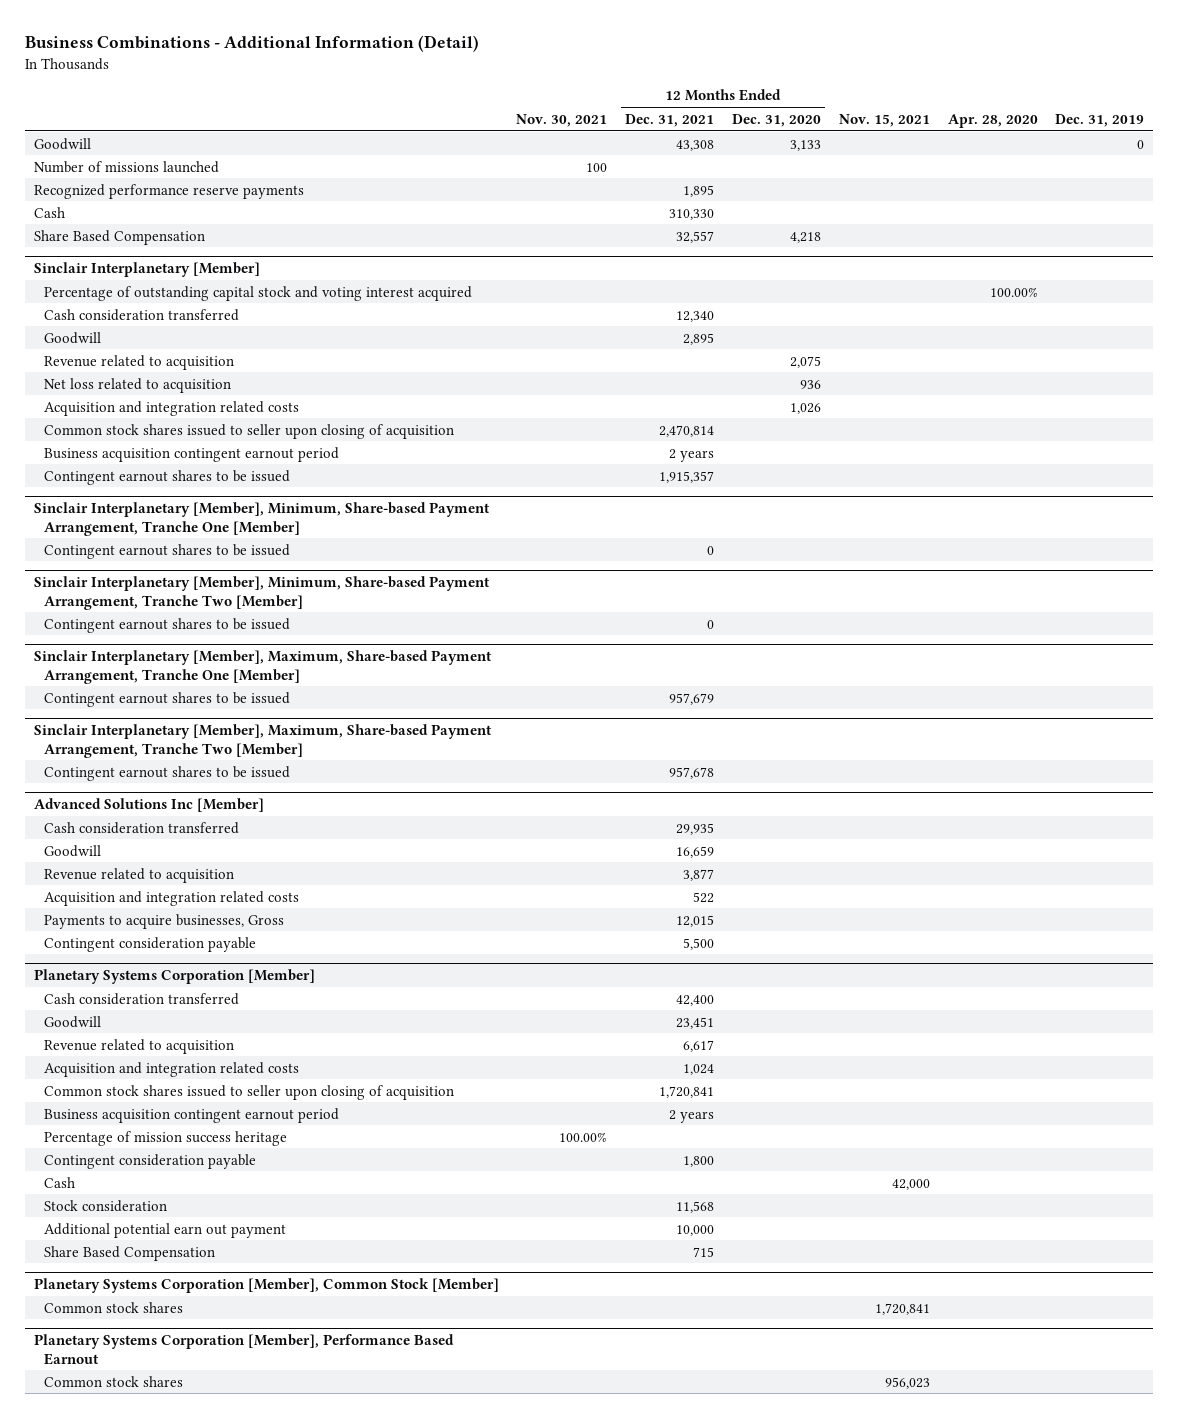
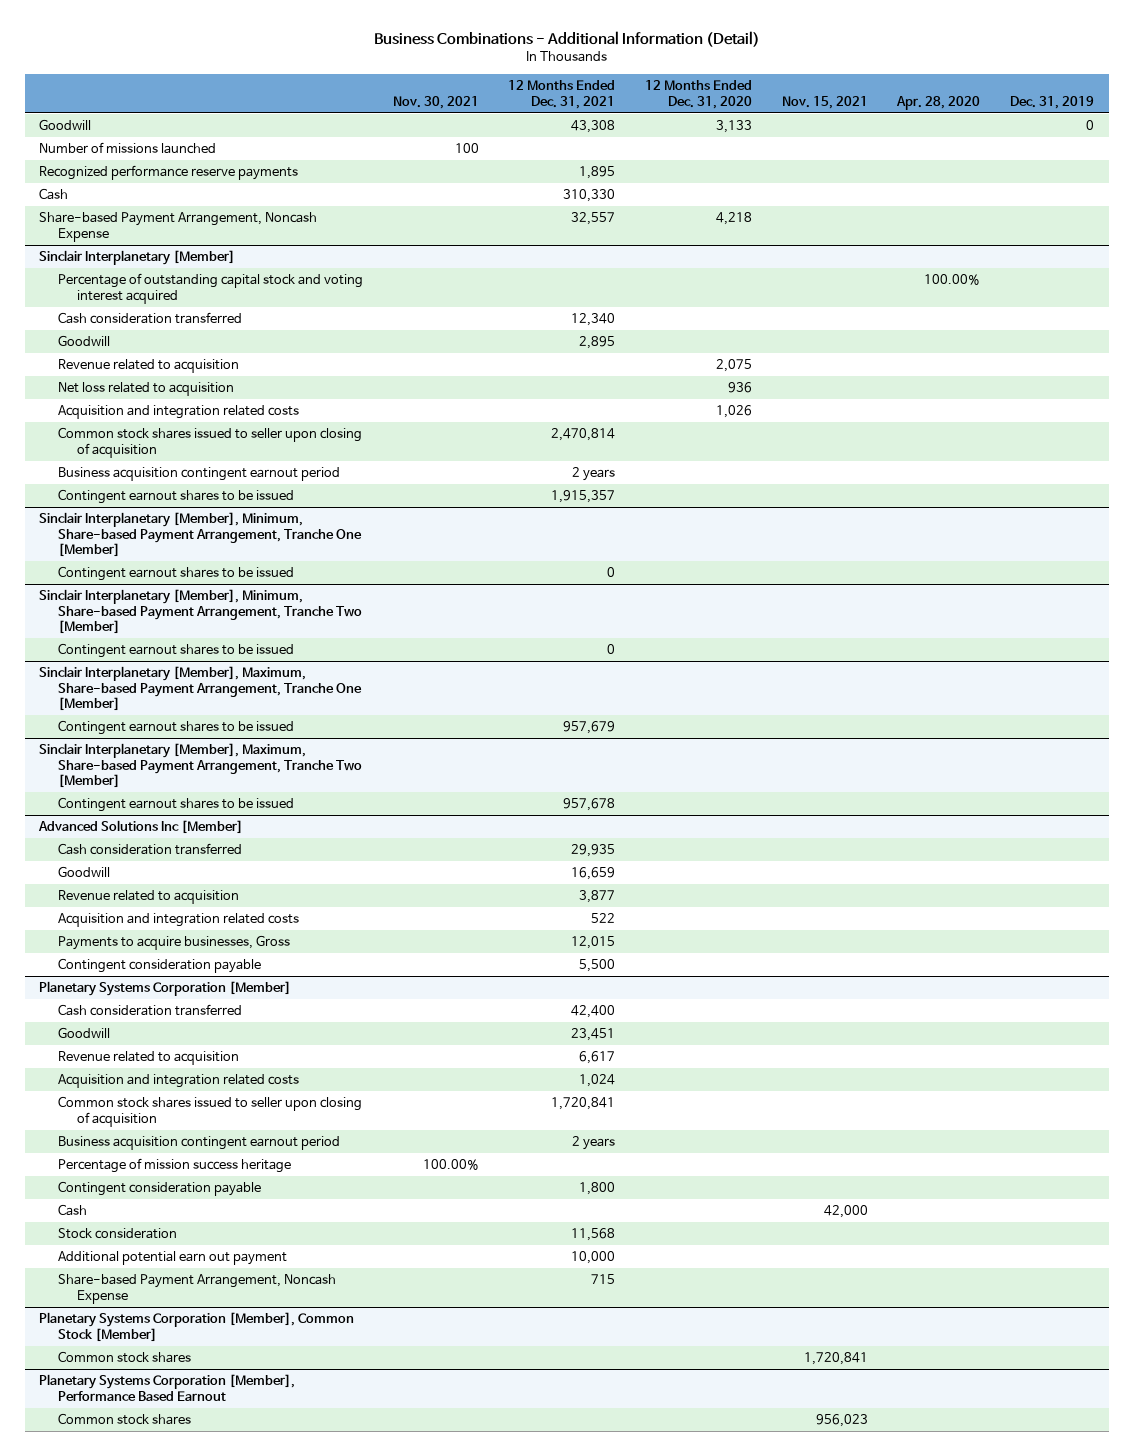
- Share Based Compensation | | 32,557 | 4,218 | | |
+ Share-based Payment Arrangement, Noncash Expense | | 32,557 | 4,218 | | |
@ Planetary Systems Corporation [Member]
- Share Based Compensation | | 715 | | | |
+ Share-based Payment Arrangement, Noncash Expense | | 715 | | | |

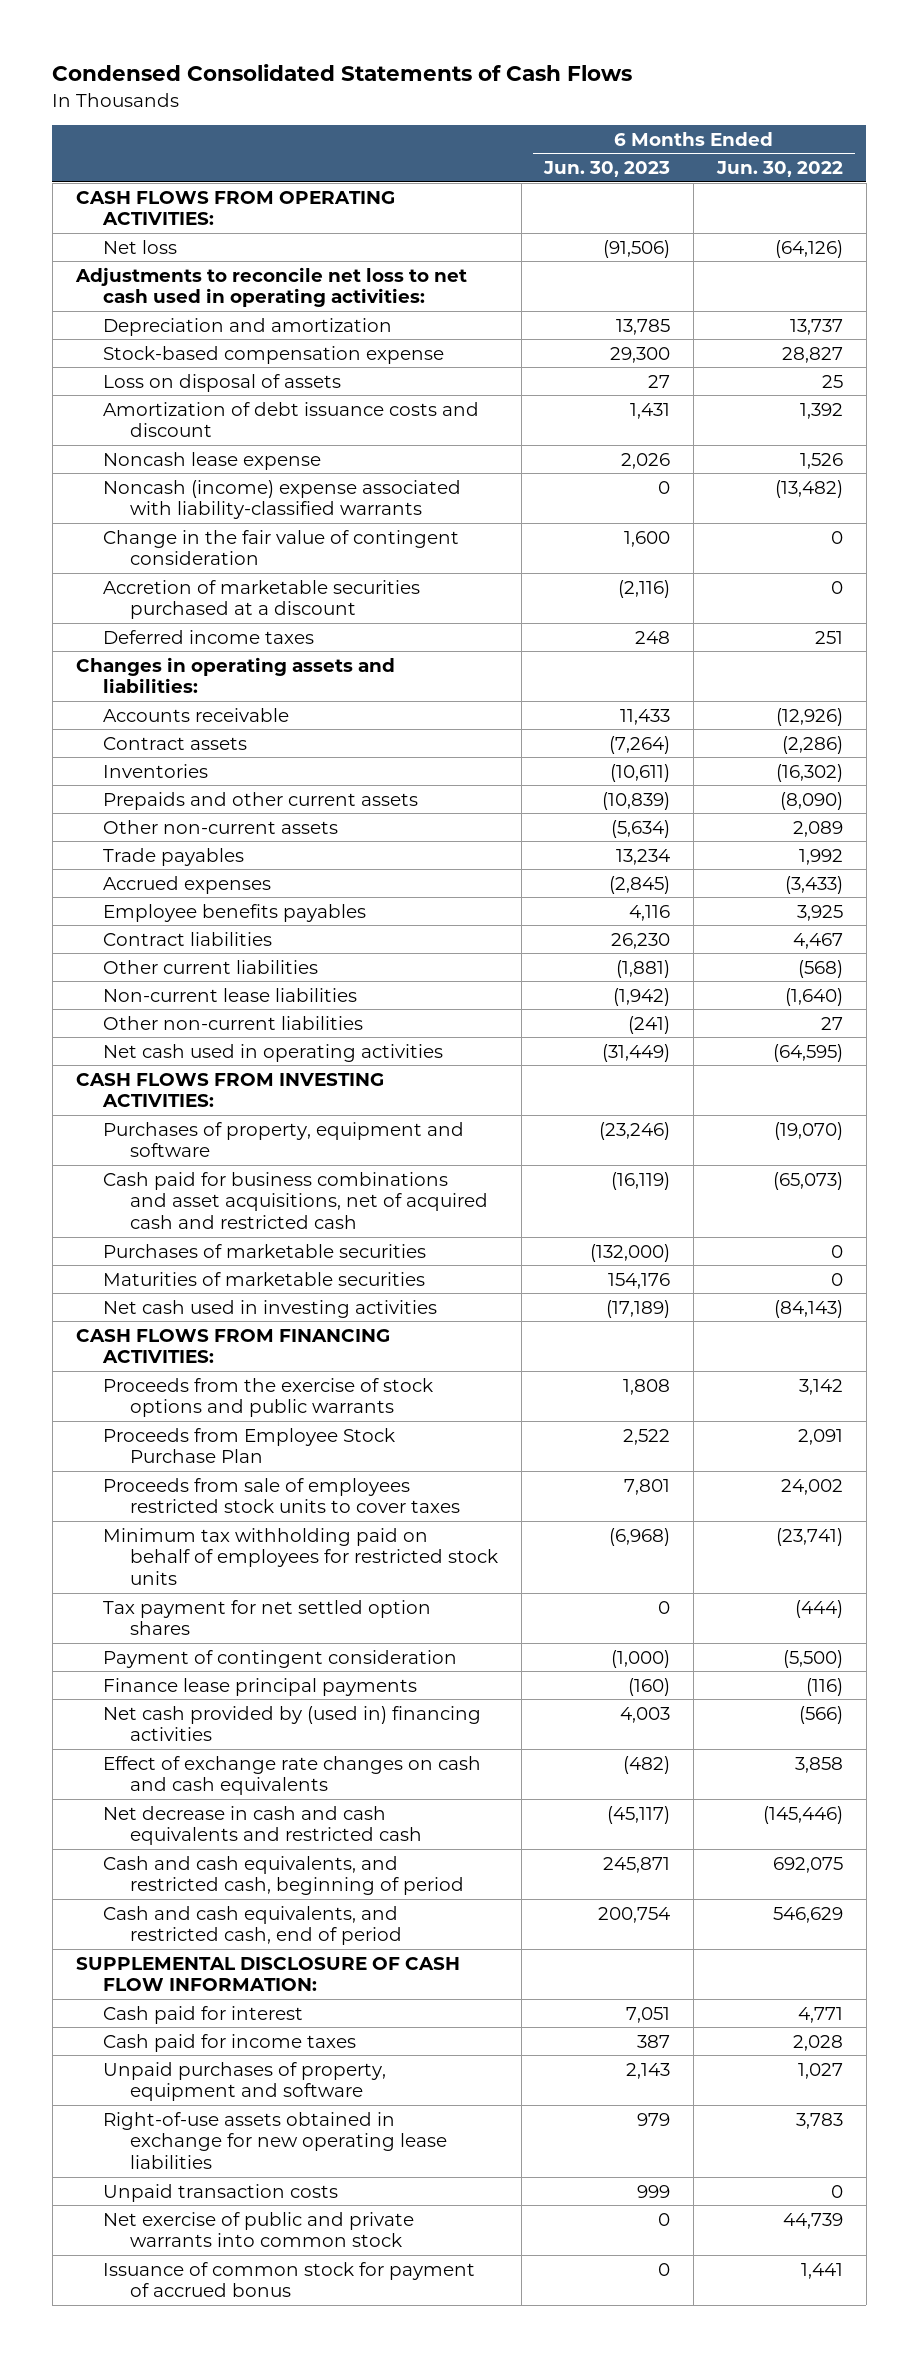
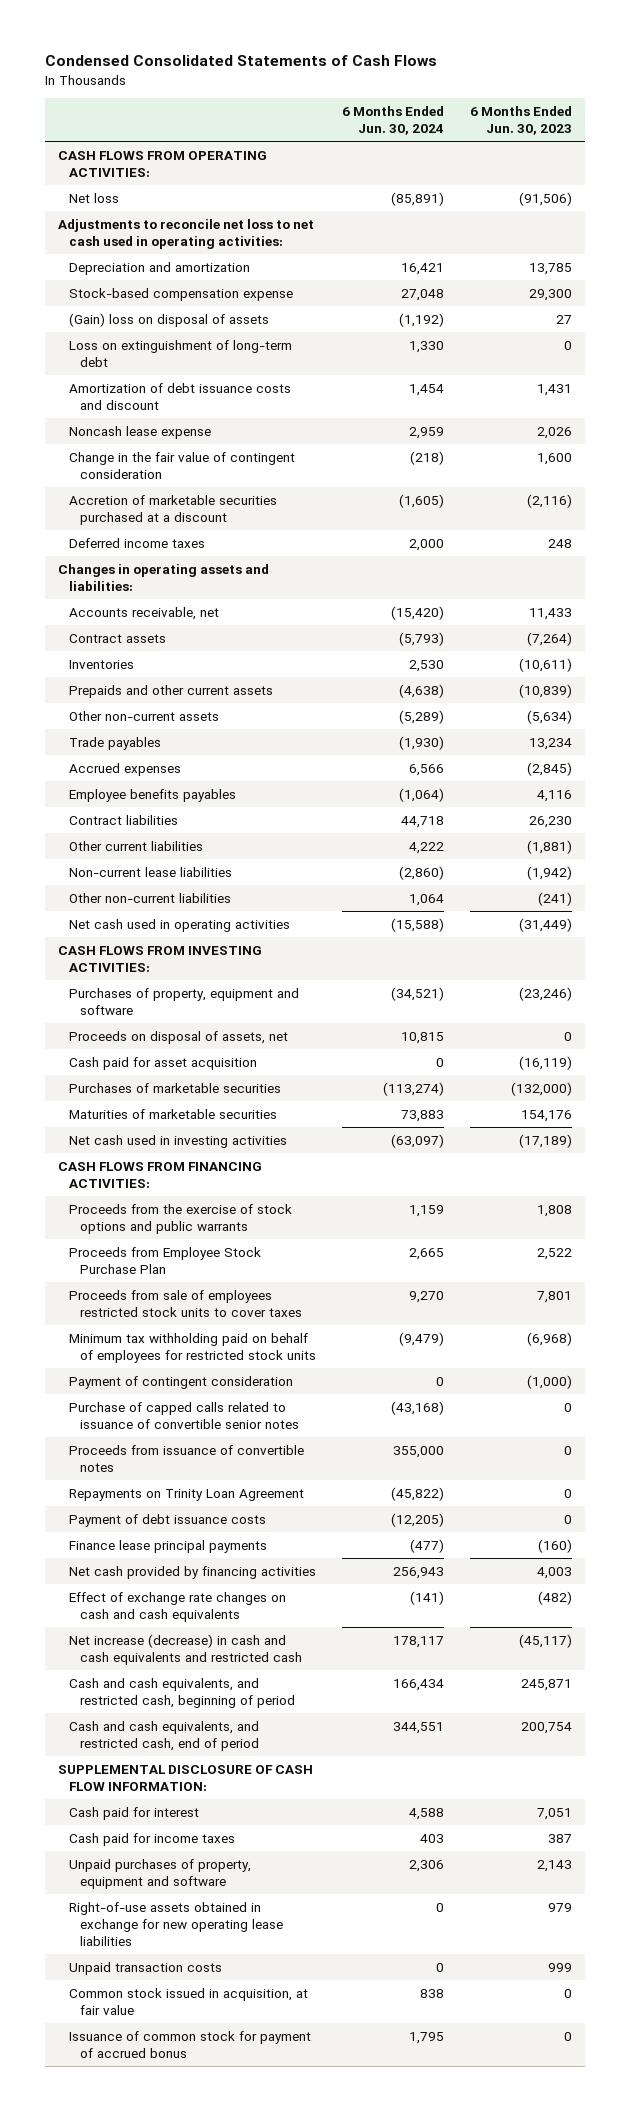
- | 6 Months Ended Jun. 30, 2023 | 6 Months Ended Jun. 30, 2022
+ | 6 Months Ended Jun. 30, 2024 | 6 Months Ended Jun. 30, 2023
- Loss on disposal of assets | 27 | 25
+ (Gain) loss on disposal of assets | (1,192) | 27
+ Loss on extinguishment of long-term debt | 1,330 | 0
- Noncash (income) expense associated with liability-classified warrants | 0 | (13,482)
- Accounts receivable | 11,433 | (12,926)
+ Accounts receivable, net | (15,420) | 11,433
- Cash paid for business combinations and asset acquisitions, net of acquired cash and restricted cash | (16,119) | (65,073)
+ Proceeds on disposal of assets, net | 10,815 | 0
+ Cash paid for asset acquisition | 0 | (16,119)
- Tax payment for net settled option shares | 0 | (444)
+ Purchase of capped calls related to issuance of convertible senior notes | (43,168) | 0
+ Proceeds from issuance of convertible notes | 355,000 | 0
+ Repayments on Trinity Loan Agreement | (45,822) | 0
+ Payment of debt issuance costs | (12,205) | 0
- Net cash provided by (used in) financing activities | 4,003 | (566)
+ Net cash provided by financing activities | 256,943 | 4,003
- Net decrease in cash and cash equivalents and restricted cash | (45,117) | (145,446)
+ Net increase (decrease) in cash and cash equivalents and restricted cash | 178,117 | (45,117)
- Net exercise of public and private warrants into common stock | 0 | 44,739
+ Common stock issued in acquisition, at fair value | 838 | 0

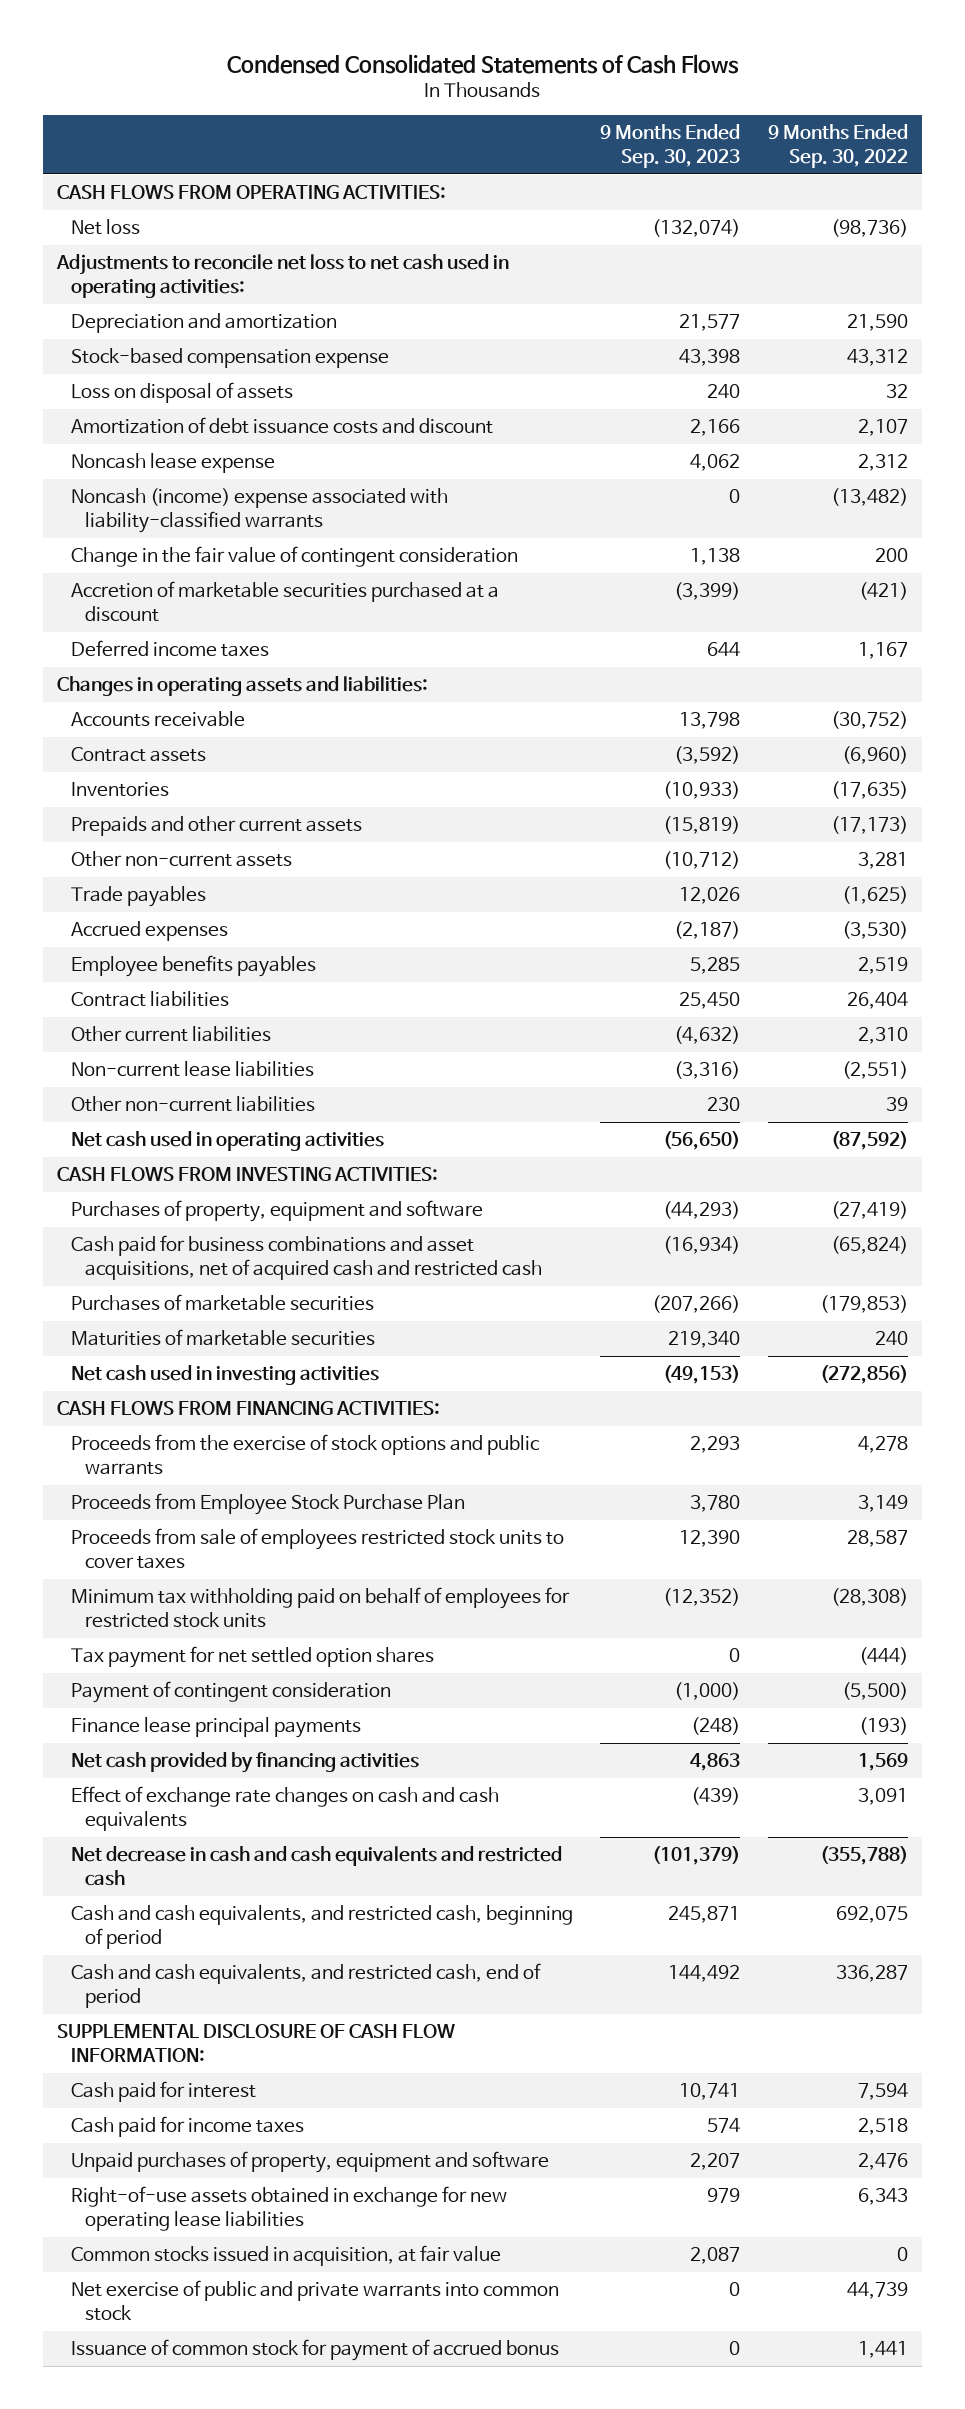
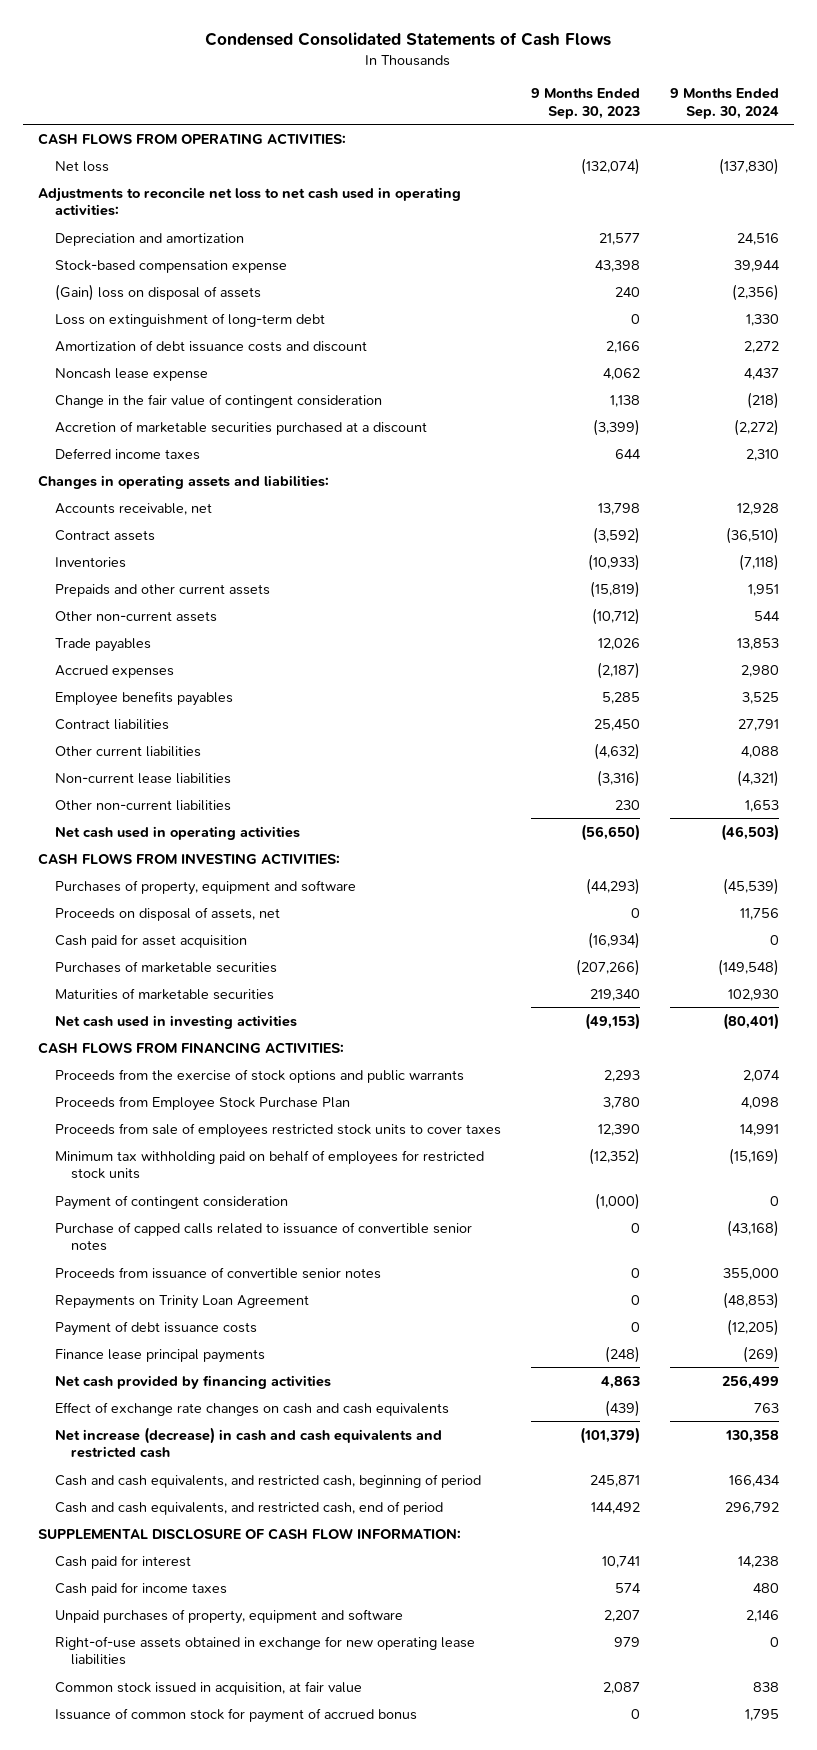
- | 9 Months Ended Sep. 30, 2023 | 9 Months Ended Sep. 30, 2022
+ | 9 Months Ended Sep. 30, 2023 | 9 Months Ended Sep. 30, 2024
- Loss on disposal of assets | 240 | 32
+ (Gain) loss on disposal of assets | 240 | (2,356)
+ Loss on extinguishment of long-term debt | 0 | 1,330
- Noncash (income) expense associated with liability-classified warrants | 0 | (13,482)
- Accounts receivable | 13,798 | (30,752)
+ Accounts receivable, net | 13,798 | 12,928
- Cash paid for business combinations and asset acquisitions, net of acquired cash and restricted cash | (16,934) | (65,824)
+ Proceeds on disposal of assets, net | 0 | 11,756
+ Cash paid for asset acquisition | (16,934) | 0
- Tax payment for net settled option shares | 0 | (444)
+ Purchase of capped calls related to issuance of convertible senior notes | 0 | (43,168)
+ Proceeds from issuance of convertible senior notes | 0 | 355,000
+ Repayments on Trinity Loan Agreement | 0 | (48,853)
+ Payment of debt issuance costs | 0 | (12,205)
- Net decrease in cash and cash equivalents and restricted cash | (101,379) | (355,788)
+ Net increase (decrease) in cash and cash equivalents and restricted cash | (101,379) | 130,358
- Common stocks issued in acquisition, at fair value | 2,087 | 0
- Net exercise of public and private warrants into common stock | 0 | 44,739
+ Common stock issued in acquisition, at fair value | 2,087 | 838

